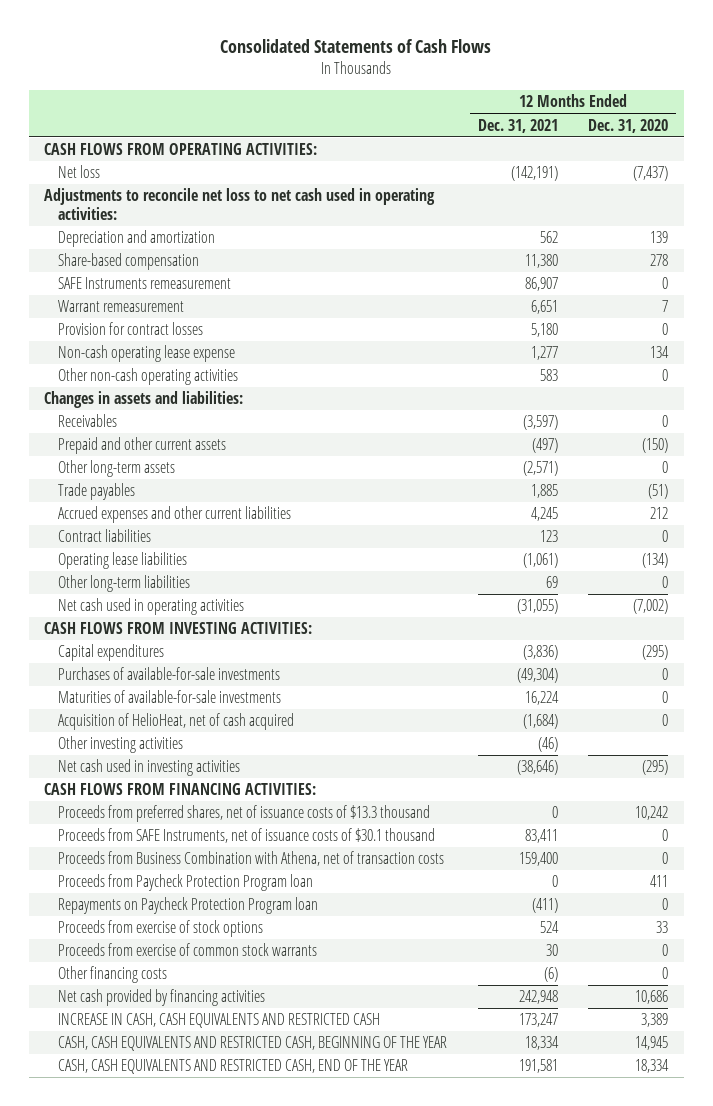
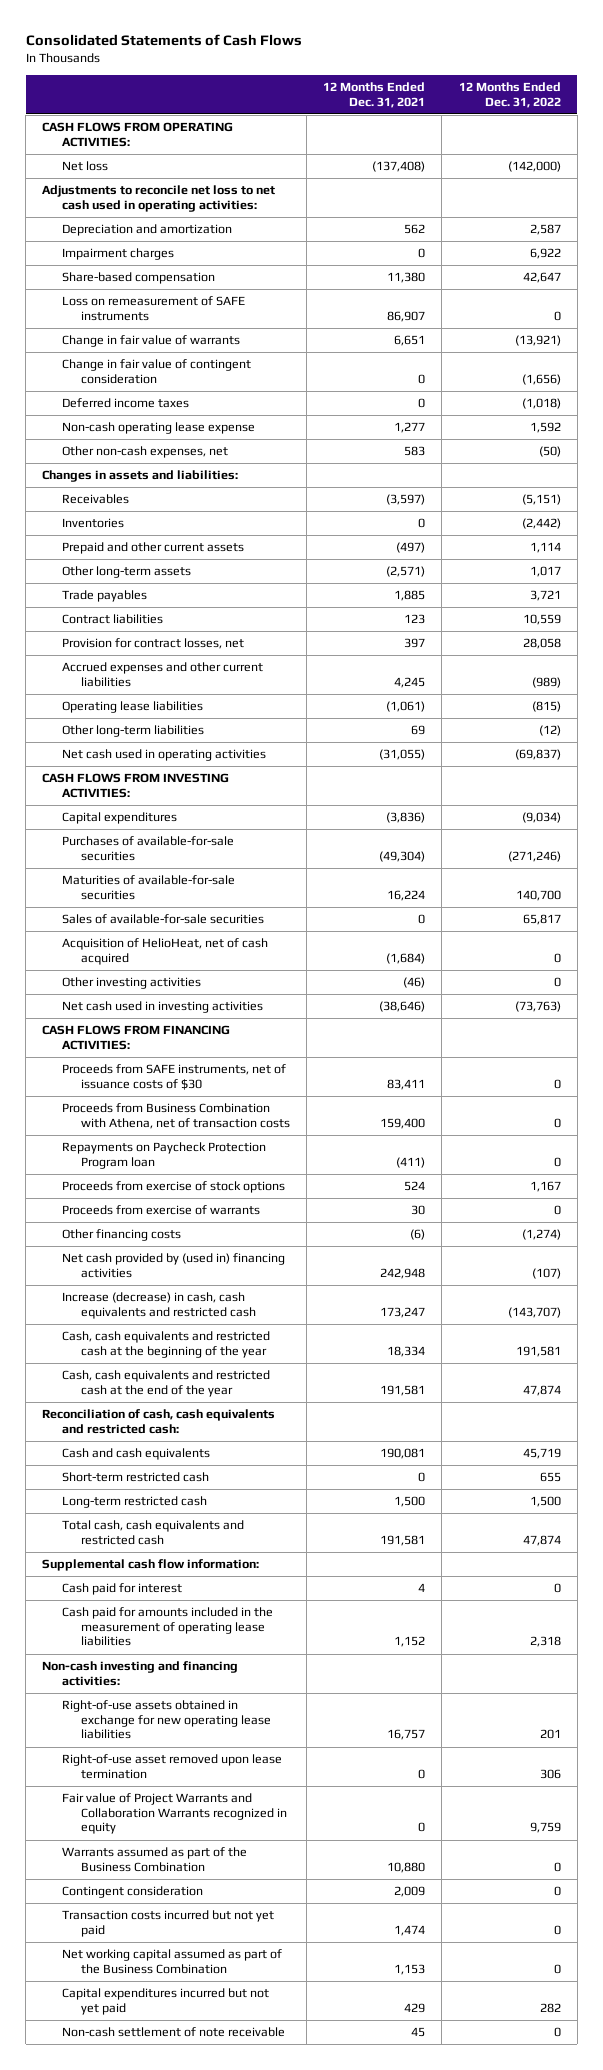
- | 12 Months Ended Dec. 31, 2021 | 12 Months Ended Dec. 31, 2020
+ | 12 Months Ended Dec. 31, 2021 | 12 Months Ended Dec. 31, 2022
- Net loss | (142,191) | (7,437)
+ Net loss | (137,408) | (142,000)
+ Impairment charges | 0 | 6,922
- SAFE Instruments remeasurement | 86,907 | 0
- Warrant remeasurement | 6,651 | 7
- Provision for contract losses | 5,180 | 0
+ Loss on remeasurement of SAFE instruments | 86,907 | 0
+ Change in fair value of warrants | 6,651 | (13,921)
+ Change in fair value of contingent consideration | 0 | (1,656)
+ Deferred income taxes | 0 | (1,018)
- Other non-cash operating activities | 583 | 0
+ Other non-cash expenses, net | 583 | (50)
+ Inventories | 0 | (2,442)
+ Provision for contract losses, net | 397 | 28,058
moved down: Accrued expenses and other current liabilities | 4,245 | (989)
- Purchases of available-for-sale investments | (49,304) | 0
- Maturities of available-for-sale investments | 16,224 | 0
+ Purchases of available-for-sale securities | (49,304) | (271,246)
+ Maturities of available-for-sale securities | 16,224 | 140,700
+ Sales of available-for-sale securities | 0 | 65,817
- Proceeds from preferred shares, net of issuance costs of $13.3 thousand | 0 | 10,242
- Proceeds from SAFE Instruments, net of issuance costs of $30.1 thousand | 83,411 | 0
+ Proceeds from SAFE instruments, net of issuance costs of $30 | 83,411 | 0
- Proceeds from Paycheck Protection Program loan | 0 | 411
- Proceeds from exercise of common stock warrants | 30 | 0
+ Proceeds from exercise of warrants | 30 | 0
- Net cash provided by financing activities | 242,948 | 10,686
- INCREASE IN CASH, CASH EQUIVALENTS AND RESTRICTED CASH | 173,247 | 3,389
- CASH, CASH EQUIVALENTS AND RESTRICTED CASH, BEGINNING OF THE YEAR | 18,334 | 14,945
- CASH, CASH EQUIVALENTS AND RESTRICTED CASH, END OF THE YEAR | 191,581 | 18,334
+ Net cash provided by (used in) financing activities | 242,948 | (107)
+ Increase (decrease) in cash, cash equivalents and restricted cash | 173,247 | (143,707)
+ Cash, cash equivalents and restricted cash at the beginning of the year | 18,334 | 191,581
+ Cash, cash equivalents and restricted cash at the end of the year | 191,581 | 47,874
+ Reconciliation of cash, cash equivalents and restricted cash:
+ Cash and cash equivalents | 190,081 | 45,719
+ Short-term restricted cash | 0 | 655
+ Long-term restricted cash | 1,500 | 1,500
+ Total cash, cash equivalents and restricted cash | 191,581 | 47,874
+ Supplemental cash flow information:
+ Cash paid for interest | 4 | 0
+ Cash paid for amounts included in the measurement of operating lease liabilities | 1,152 | 2,318
+ Non-cash investing and financing activities:
+ Right-of-use assets obtained in exchange for new operating lease liabilities | 16,757 | 201
+ Right-of-use asset removed upon lease termination | 0 | 306
+ Fair value of Project Warrants and Collaboration Warrants recognized in equity | 0 | 9,759
+ Warrants assumed as part of the Business Combination | 10,880 | 0
+ Contingent consideration | 2,009 | 0
+ Transaction costs incurred but not yet paid | 1,474 | 0
+ Net working capital assumed as part of the Business Combination | 1,153 | 0
+ Capital expenditures incurred but not yet paid | 429 | 282
+ Non-cash settlement of note receivable | 45 | 0

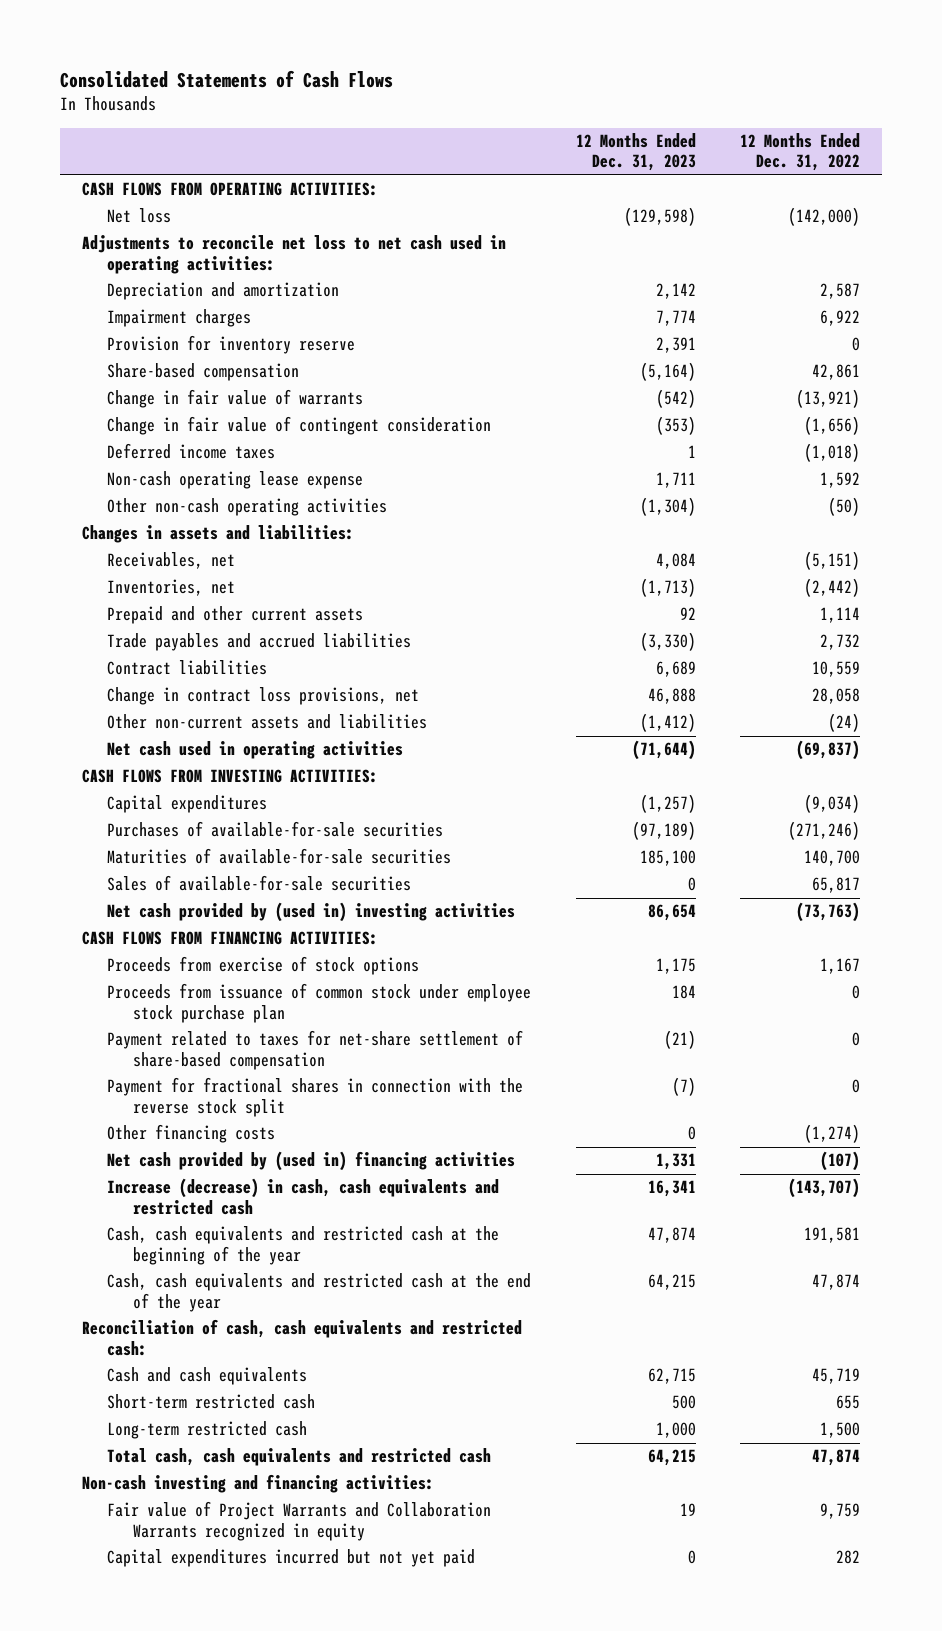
- | 12 Months Ended Dec. 31, 2021 | 12 Months Ended Dec. 31, 2022
+ | 12 Months Ended Dec. 31, 2023 | 12 Months Ended Dec. 31, 2022
- Share-based compensation | 11,380 | 42,647
- Loss on remeasurement of SAFE instruments | 86,907 | 0
+ Provision for inventory reserve | 2,391 | 0
+ Share-based compensation | (5,164) | 42,861
- Other non-cash expenses, net | 583 | (50)
+ Other non-cash operating activities | (1,304) | (50)
- Receivables | (3,597) | (5,151)
- Inventories | 0 | (2,442)
+ Receivables, net | 4,084 | (5,151)
+ Inventories, net | (1,713) | (2,442)
- Other long-term assets | (2,571) | 1,017
- Trade payables | 1,885 | 3,721
+ Trade payables and accrued liabilities | (3,330) | 2,732
- Provision for contract losses, net | 397 | 28,058
- Accrued expenses and other current liabilities | 4,245 | (989)
- Operating lease liabilities | (1,061) | (815)
- Other long-term liabilities | 69 | (12)
+ Change in contract loss provisions, net | 46,888 | 28,058
+ Other non-current assets and liabilities | (1,412) | (24)
- Acquisition of HelioHeat, net of cash acquired | (1,684) | 0
- Other investing activities | (46) | 0
- Net cash used in investing activities | (38,646) | (73,763)
+ Net cash provided by (used in) investing activities | 86,654 | (73,763)
- Proceeds from SAFE instruments, net of issuance costs of $30 | 83,411 | 0
- Proceeds from Business Combination with Athena, net of transaction costs | 159,400 | 0
- Repayments on Paycheck Protection Program loan | (411) | 0
- Proceeds from exercise of warrants | 30 | 0
+ Proceeds from issuance of common stock under employee stock purchase plan | 184 | 0
+ Payment related to taxes for net-share settlement of share-based compensation | (21) | 0
+ Payment for fractional shares in connection with the reverse stock split | (7) | 0
- Supplemental cash flow information:
- Cash paid for interest | 4 | 0
- Cash paid for amounts included in the measurement of operating lease liabilities | 1,152 | 2,318
- Right-of-use assets obtained in exchange for new operating lease liabilities | 16,757 | 201
- Right-of-use asset removed upon lease termination | 0 | 306
- Warrants assumed as part of the Business Combination | 10,880 | 0
- Contingent consideration | 2,009 | 0
- Transaction costs incurred but not yet paid | 1,474 | 0
- Net working capital assumed as part of the Business Combination | 1,153 | 0
- Non-cash settlement of note receivable | 45 | 0

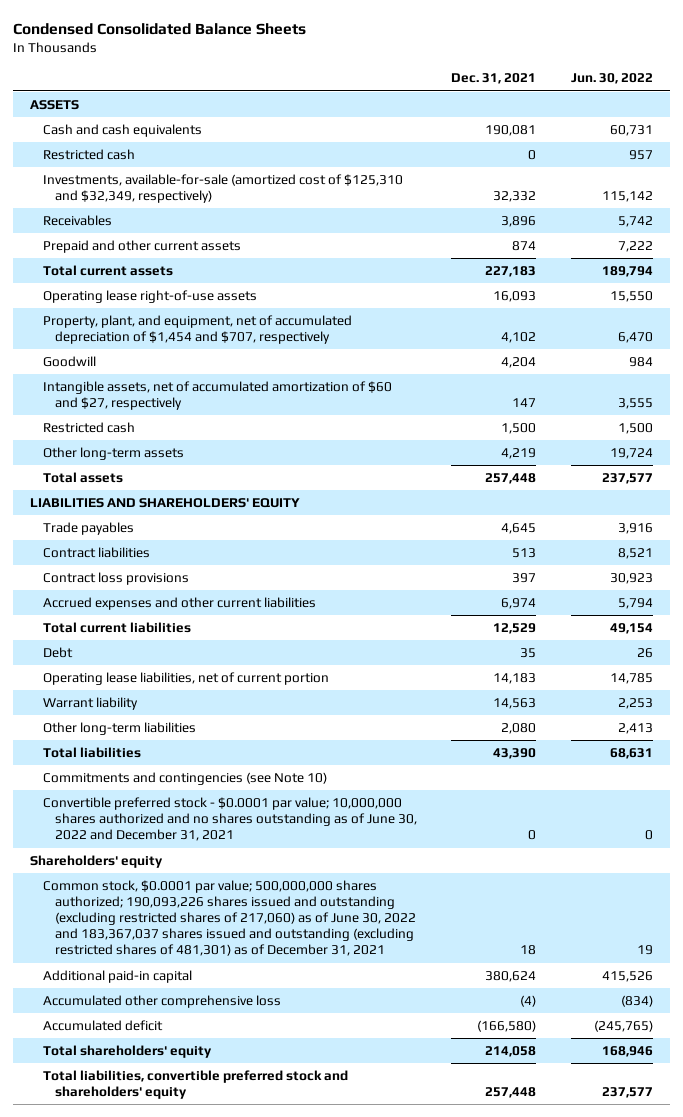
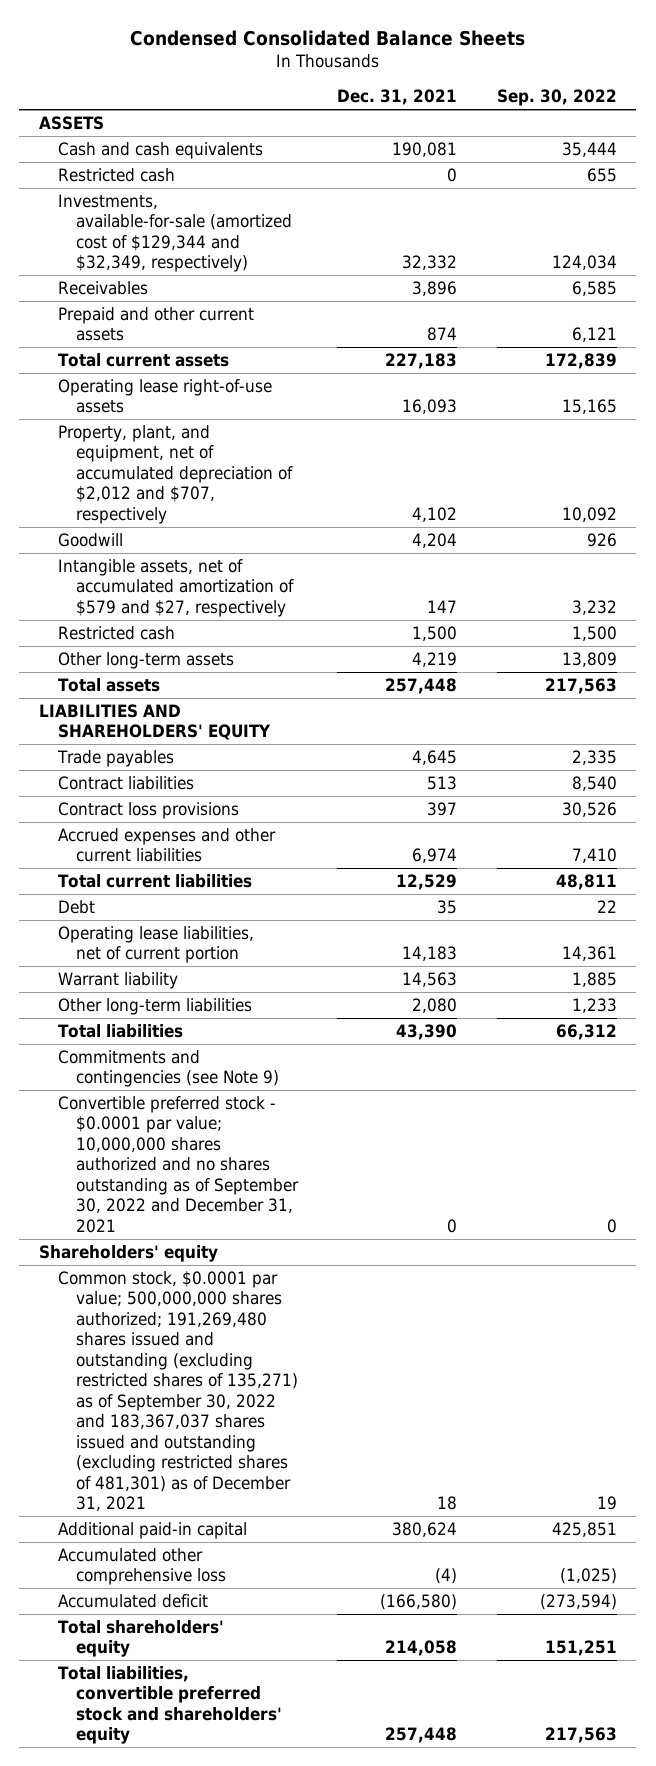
- | Dec. 31, 2021 | Jun. 30, 2022
+ | Dec. 31, 2021 | Sep. 30, 2022
- Investments, available-for-sale (amortized cost of $125,310 and $32,349, respectively) | 32,332 | 115,142
+ Investments, available-for-sale (amortized cost of $129,344 and $32,349, respectively) | 32,332 | 124,034
- Property, plant, and equipment, net of accumulated depreciation of $1,454 and $707, respectively | 4,102 | 6,470
+ Property, plant, and equipment, net of accumulated depreciation of $2,012 and $707, respectively | 4,102 | 10,092
- Intangible assets, net of accumulated amortization of $60 and $27, respectively | 147 | 3,555
+ Intangible assets, net of accumulated amortization of $579 and $27, respectively | 147 | 3,232
- Commitments and contingencies (see Note 10)
- Convertible preferred stock - $0.0001 par value; 10,000,000 shares authorized and no shares outstanding as of June 30, 2022 and December 31, 2021 | 0 | 0
+ Commitments and contingencies (see Note 9)
+ Convertible preferred stock - $0.0001 par value; 10,000,000 shares authorized and no shares outstanding as of September 30, 2022 and December 31, 2021 | 0 | 0
- Common stock, $0.0001 par value; 500,000,000 shares authorized; 190,093,226 shares issued and outstanding (excluding restricted shares of 217,060) as of June 30, 2022 and 183,367,037 shares issued and outstanding (excluding restricted shares of 481,301) as of December 31, 2021 | 18 | 19
+ Common stock, $0.0001 par value; 500,000,000 shares authorized; 191,269,480 shares issued and outstanding (excluding restricted shares of 135,271) as of September 30, 2022 and 183,367,037 shares issued and outstanding (excluding restricted shares of 481,301) as of December 31, 2021 | 18 | 19

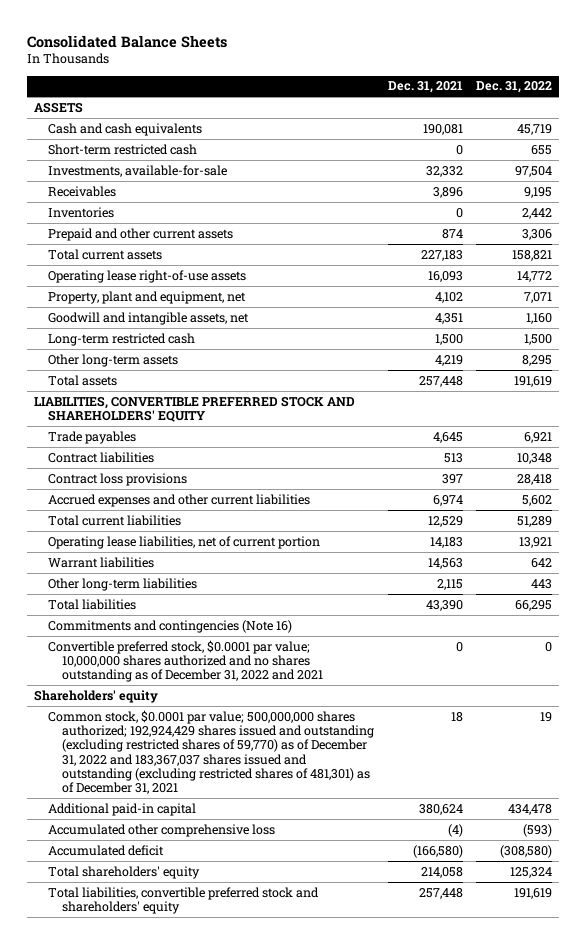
- Condensed Consolidated Balance Sheets
+ Consolidated Balance Sheets
- | Dec. 31, 2021 | Sep. 30, 2022
+ | Dec. 31, 2021 | Dec. 31, 2022
- Restricted cash | 0 | 655
- Investments, available-for-sale (amortized cost of $129,344 and $32,349, respectively) | 32,332 | 124,034
+ Short-term restricted cash | 0 | 655
+ Investments, available-for-sale | 32,332 | 97,504
+ Inventories | 0 | 2,442
- Property, plant, and equipment, net of accumulated depreciation of $2,012 and $707, respectively | 4,102 | 10,092
- Goodwill | 4,204 | 926
- Intangible assets, net of accumulated amortization of $579 and $27, respectively | 147 | 3,232
- Restricted cash | 1,500 | 1,500
+ Property, plant and equipment, net | 4,102 | 7,071
+ Goodwill and intangible assets, net | 4,351 | 1,160
+ Long-term restricted cash | 1,500 | 1,500
- LIABILITIES AND SHAREHOLDERS' EQUITY
+ LIABILITIES, CONVERTIBLE PREFERRED STOCK AND SHAREHOLDERS' EQUITY
- Debt | 35 | 22
- Warrant liability | 14,563 | 1,885
- Other long-term liabilities | 2,080 | 1,233
+ Warrant liabilities | 14,563 | 642
+ Other long-term liabilities | 2,115 | 443
- Commitments and contingencies (see Note 9)
- Convertible preferred stock - $0.0001 par value; 10,000,000 shares authorized and no shares outstanding as of September 30, 2022 and December 31, 2021 | 0 | 0
+ Commitments and contingencies (Note 16)
+ Convertible preferred stock, $0.0001 par value; 10,000,000 shares authorized and no shares outstanding as of December 31, 2022 and 2021 | 0 | 0
- Common stock, $0.0001 par value; 500,000,000 shares authorized; 191,269,480 shares issued and outstanding (excluding restricted shares of 135,271) as of September 30, 2022 and 183,367,037 shares issued and outstanding (excluding restricted shares of 481,301) as of December 31, 2021 | 18 | 19
+ Common stock, $0.0001 par value; 500,000,000 shares authorized; 192,924,429 shares issued and outstanding (excluding restricted shares of 59,770) as of December 31, 2022 and 183,367,037 shares issued and outstanding (excluding restricted shares of 481,301) as of December 31, 2021 | 18 | 19

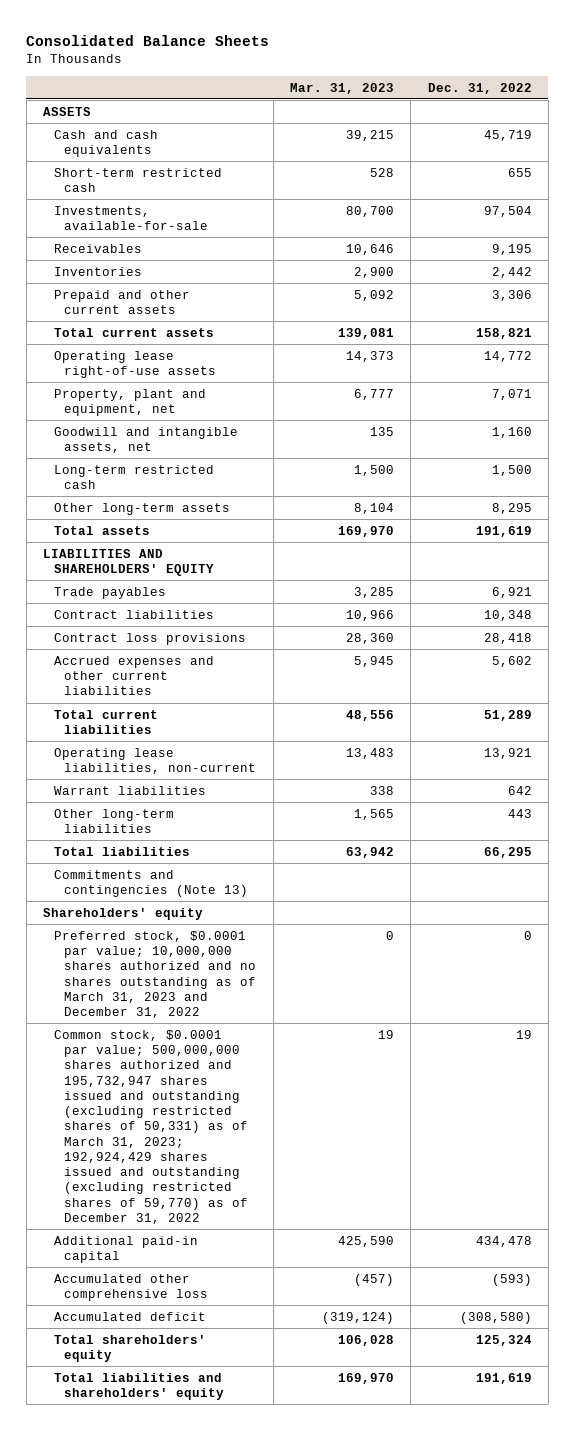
- | Dec. 31, 2021 | Dec. 31, 2022
+ | Mar. 31, 2023 | Dec. 31, 2022
- LIABILITIES, CONVERTIBLE PREFERRED STOCK AND SHAREHOLDERS' EQUITY
+ LIABILITIES AND SHAREHOLDERS' EQUITY
- Operating lease liabilities, net of current portion | 14,183 | 13,921
+ Operating lease liabilities, non-current | 13,483 | 13,921
- Commitments and contingencies (Note 16)
- Convertible preferred stock, $0.0001 par value; 10,000,000 shares authorized and no shares outstanding as of December 31, 2022 and 2021 | 0 | 0
+ Commitments and contingencies (Note 13)
- Common stock, $0.0001 par value; 500,000,000 shares authorized; 192,924,429 shares issued and outstanding (excluding restricted shares of 59,770) as of December 31, 2022 and 183,367,037 shares issued and outstanding (excluding restricted shares of 481,301) as of December 31, 2021 | 18 | 19
+ Preferred stock, $0.0001 par value; 10,000,000 shares authorized and no shares outstanding as of March 31, 2023 and December 31, 2022 | 0 | 0
+ Common stock, $0.0001 par value; 500,000,000 shares authorized and 195,732,947 shares issued and outstanding (excluding restricted shares of 50,331) as of March 31, 2023; 192,924,429 shares issued and outstanding (excluding restricted shares of 59,770) as of December 31, 2022 | 19 | 19
- Total liabilities, convertible preferred stock and shareholders' equity | 257,448 | 191,619
+ Total liabilities and shareholders' equity | 169,970 | 191,619

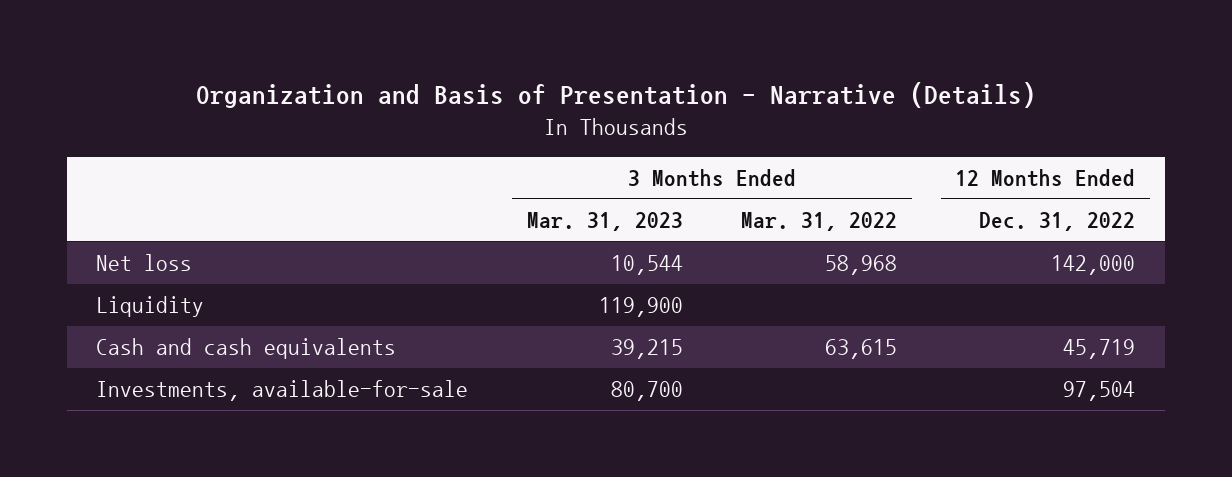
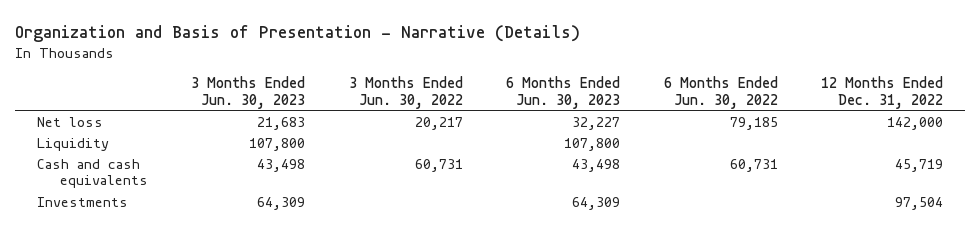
- | 3 Months Ended Mar. 31, 2023 | 3 Months Ended Mar. 31, 2022 | 12 Months Ended Dec. 31, 2022
+ | 3 Months Ended Jun. 30, 2023 | 3 Months Ended Jun. 30, 2022 | 6 Months Ended Jun. 30, 2023 | 6 Months Ended Jun. 30, 2022 | 12 Months Ended Dec. 31, 2022
- Investments, available-for-sale | 80,700 | | 97,504
+ Investments | 64,309 | | 64,309 | | 97,504

